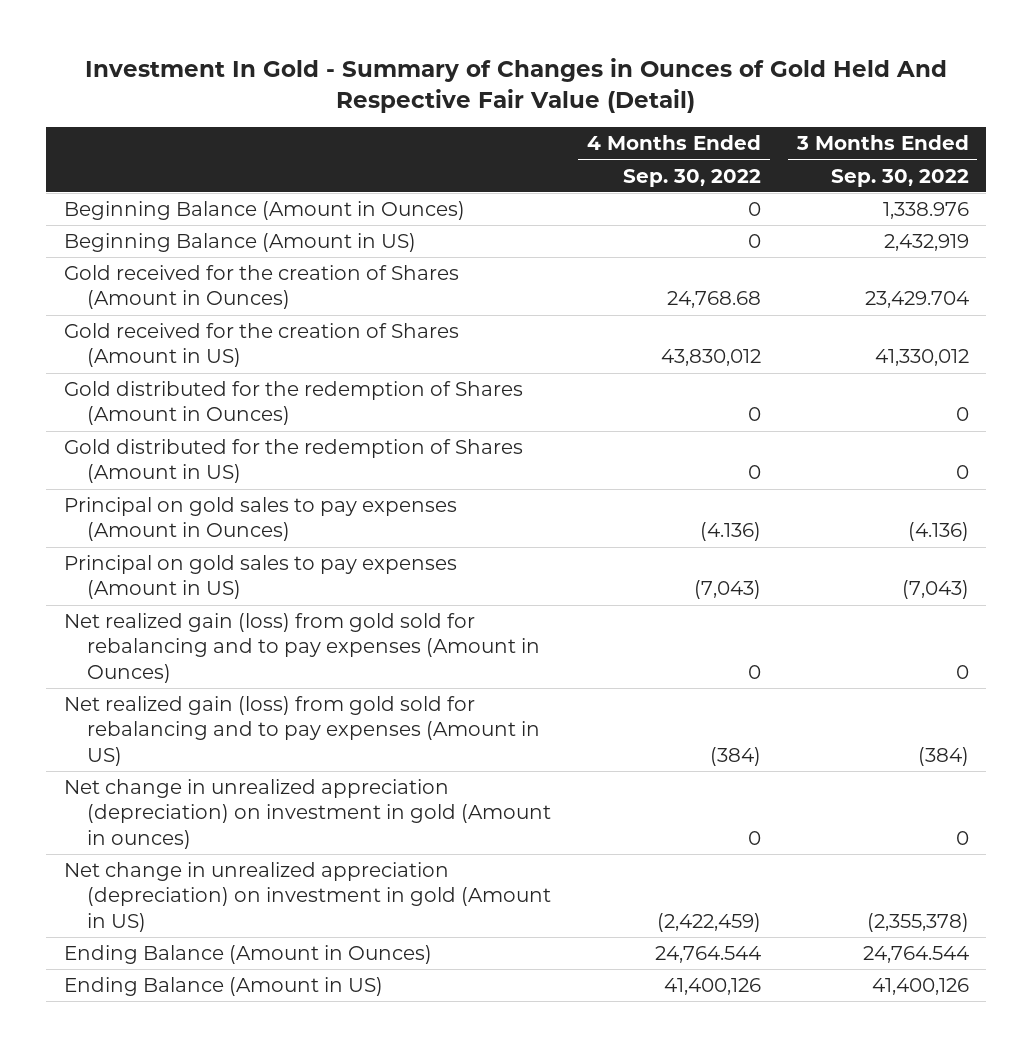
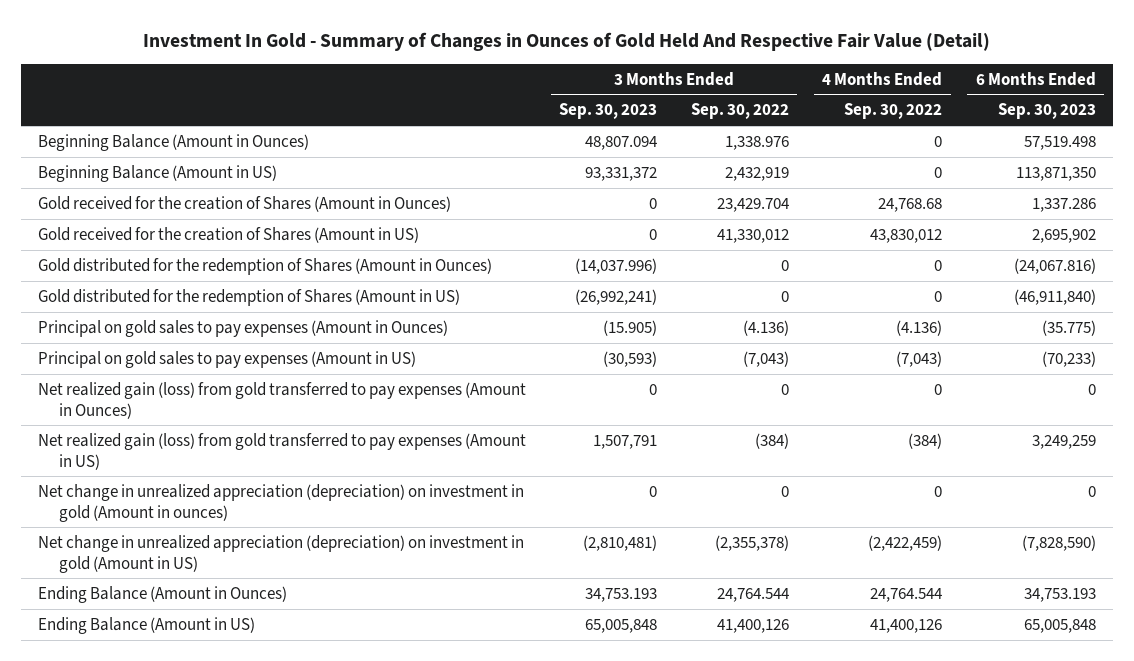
- | 4 Months Ended Sep. 30, 2022 | 3 Months Ended Sep. 30, 2022
+ | 3 Months Ended Sep. 30, 2023 | 3 Months Ended Sep. 30, 2022 | 4 Months Ended Sep. 30, 2022 | 6 Months Ended Sep. 30, 2023
- Net realized gain (loss) from gold sold for rebalancing and to pay expenses (Amount in Ounces) | 0 | 0
- Net realized gain (loss) from gold sold for rebalancing and to pay expenses (Amount in US) | (384) | (384)
+ Net realized gain (loss) from gold transferred to pay expenses (Amount in Ounces) | 0 | 0 | 0 | 0
+ Net realized gain (loss) from gold transferred to pay expenses (Amount in US) | 1,507,791 | (384) | (384) | 3,249,259

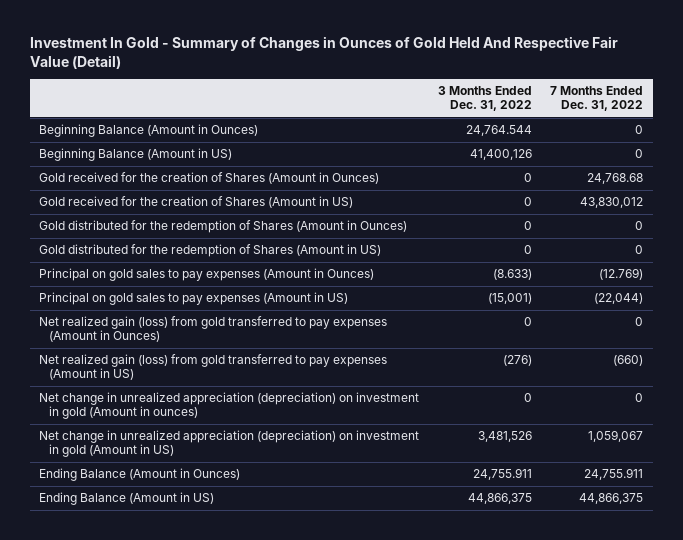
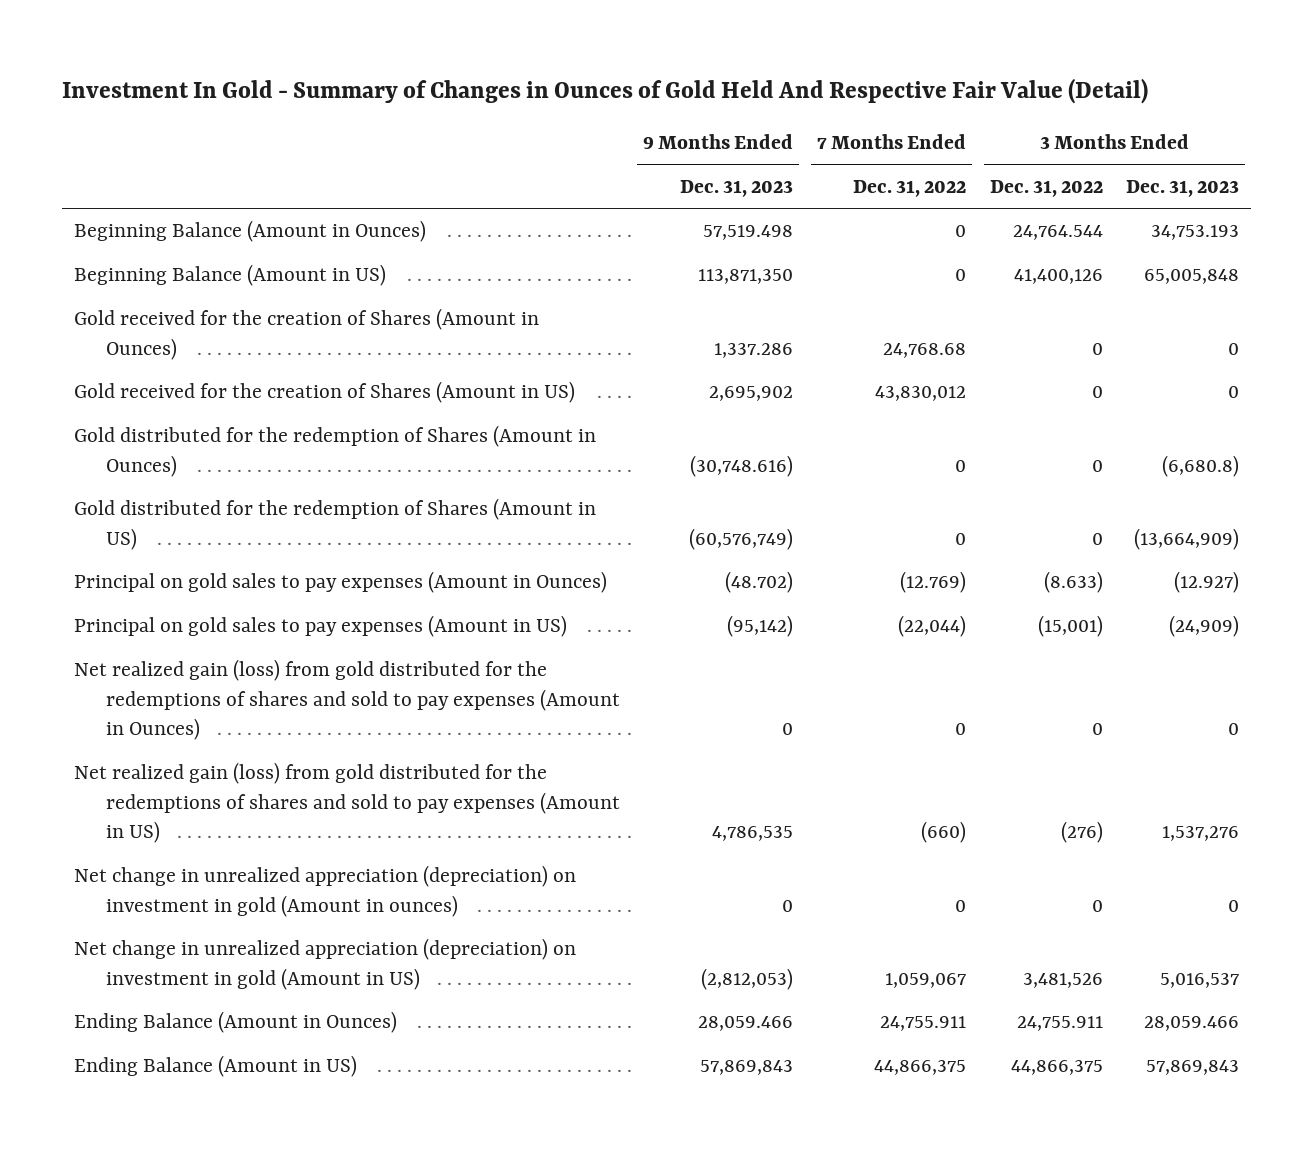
- | 3 Months Ended Dec. 31, 2022 | 7 Months Ended Dec. 31, 2022
+ | 9 Months Ended Dec. 31, 2023 | 7 Months Ended Dec. 31, 2022 | 3 Months Ended Dec. 31, 2022 | 3 Months Ended Dec. 31, 2023
- Net realized gain (loss) from gold transferred to pay expenses (Amount in Ounces) | 0 | 0
- Net realized gain (loss) from gold transferred to pay expenses (Amount in US) | (276) | (660)
+ Net realized gain (loss) from gold distributed for the redemptions of shares and sold to pay expenses (Amount in Ounces) | 0 | 0 | 0 | 0
+ Net realized gain (loss) from gold distributed for the redemptions of shares and sold to pay expenses (Amount in US) | 4,786,535 | (660) | (276) | 1,537,276

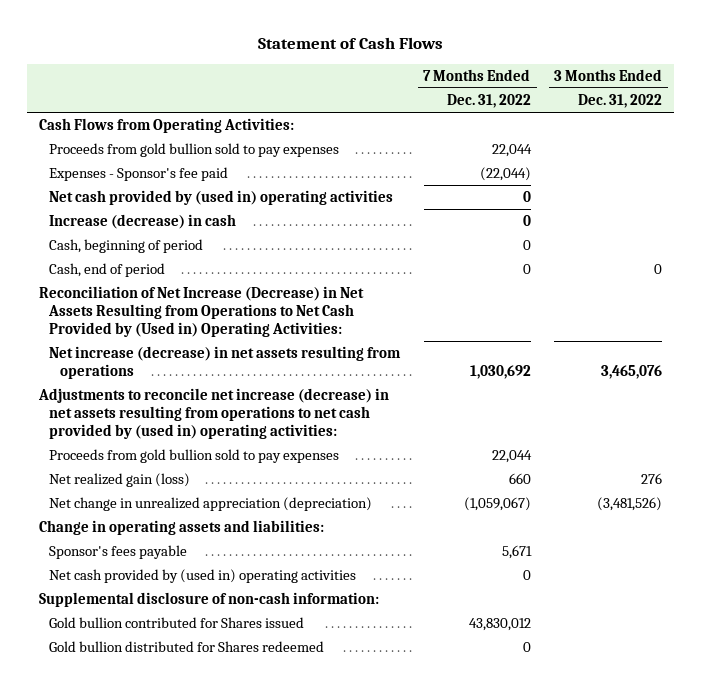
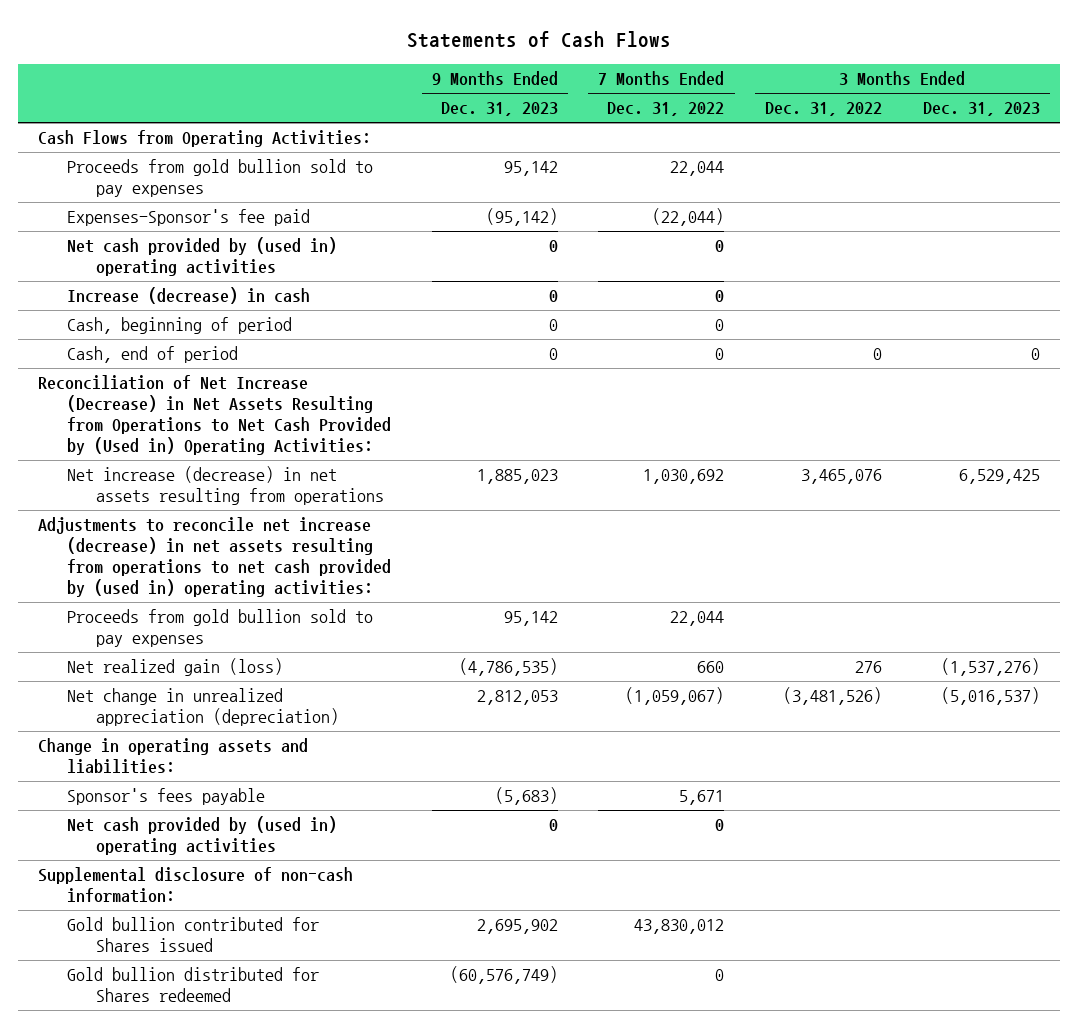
- Statement of Cash Flows
+ Statements of Cash Flows
- | 7 Months Ended Dec. 31, 2022 | 3 Months Ended Dec. 31, 2022
+ | 9 Months Ended Dec. 31, 2023 | 7 Months Ended Dec. 31, 2022 | 3 Months Ended Dec. 31, 2022 | 3 Months Ended Dec. 31, 2023
- Expenses - Sponsor's fee paid | (22,044) |
+ Expenses-Sponsor's fee paid | (95,142) | (22,044) | |

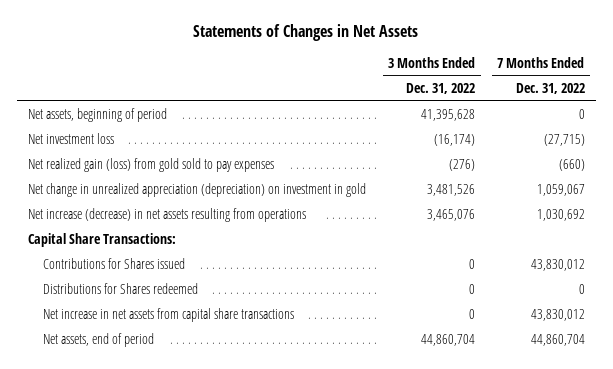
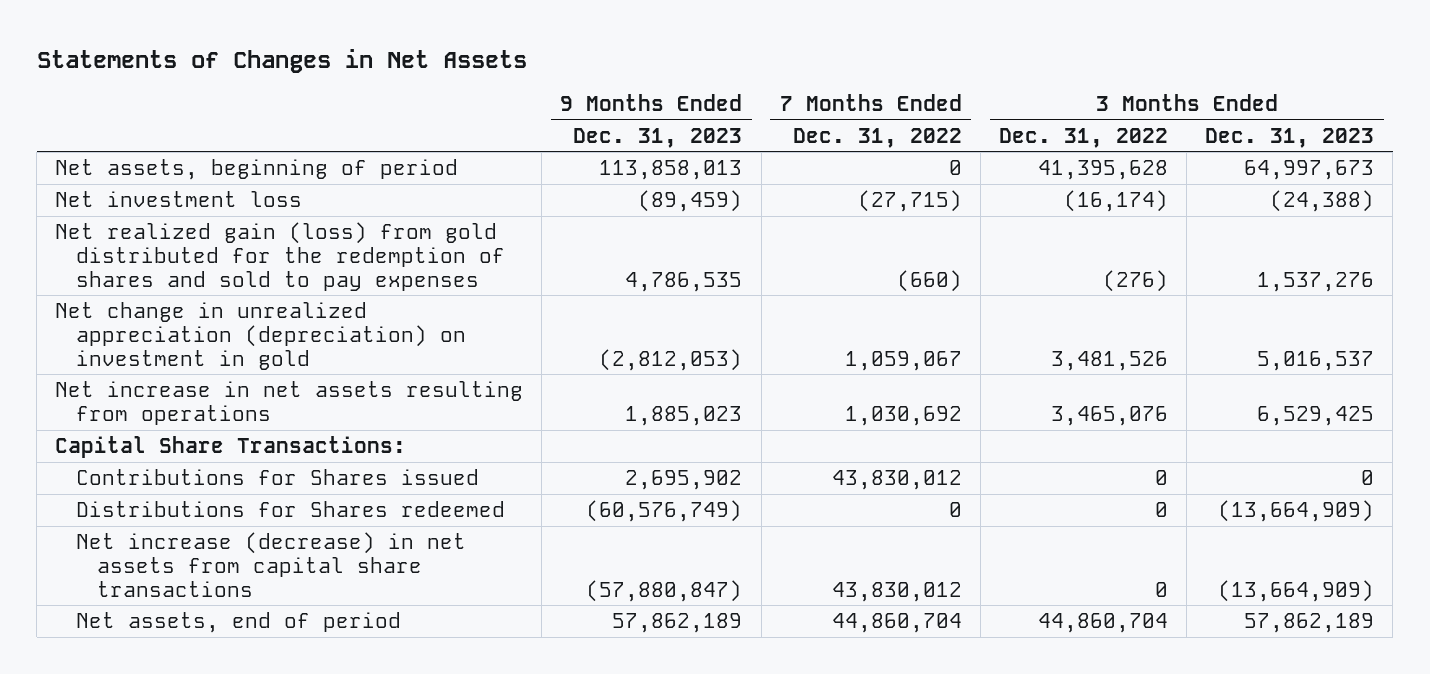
- | 3 Months Ended Dec. 31, 2022 | 7 Months Ended Dec. 31, 2022
+ | 9 Months Ended Dec. 31, 2023 | 7 Months Ended Dec. 31, 2022 | 3 Months Ended Dec. 31, 2022 | 3 Months Ended Dec. 31, 2023
- Net realized gain (loss) from gold sold to pay expenses | (276) | (660)
+ Net realized gain (loss) from gold distributed for the redemption of shares and sold to pay expenses | 4,786,535 | (660) | (276) | 1,537,276
- Net increase (decrease) in net assets resulting from operations | 3,465,076 | 1,030,692
+ Net increase in net assets resulting from operations | 1,885,023 | 1,030,692 | 3,465,076 | 6,529,425
- Net increase in net assets from capital share transactions | 0 | 43,830,012
+ Net increase (decrease) in net assets from capital share transactions | (57,880,847) | 43,830,012 | 0 | (13,664,909)

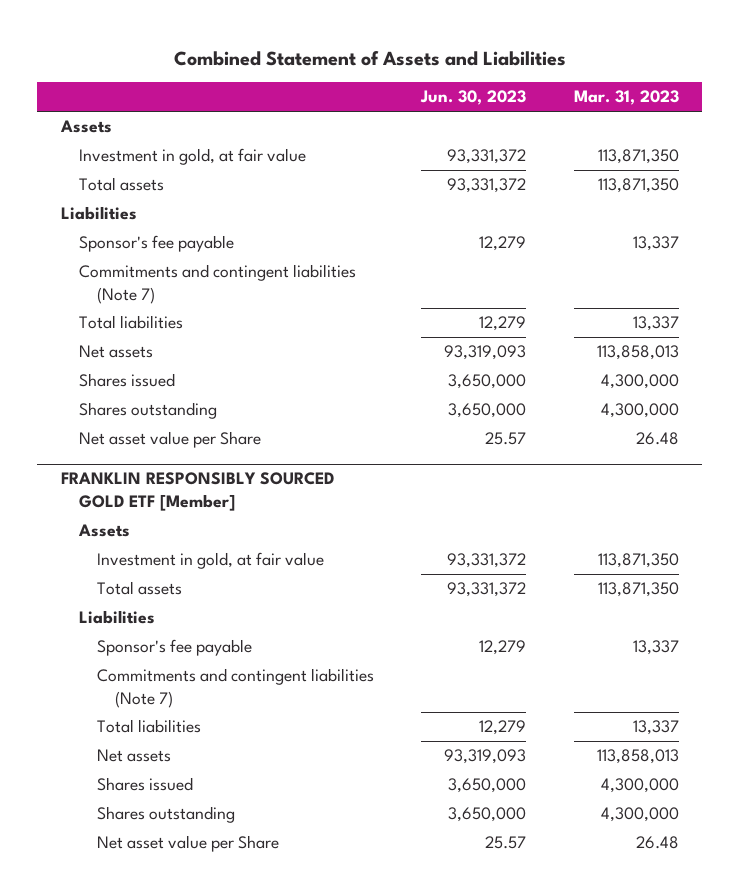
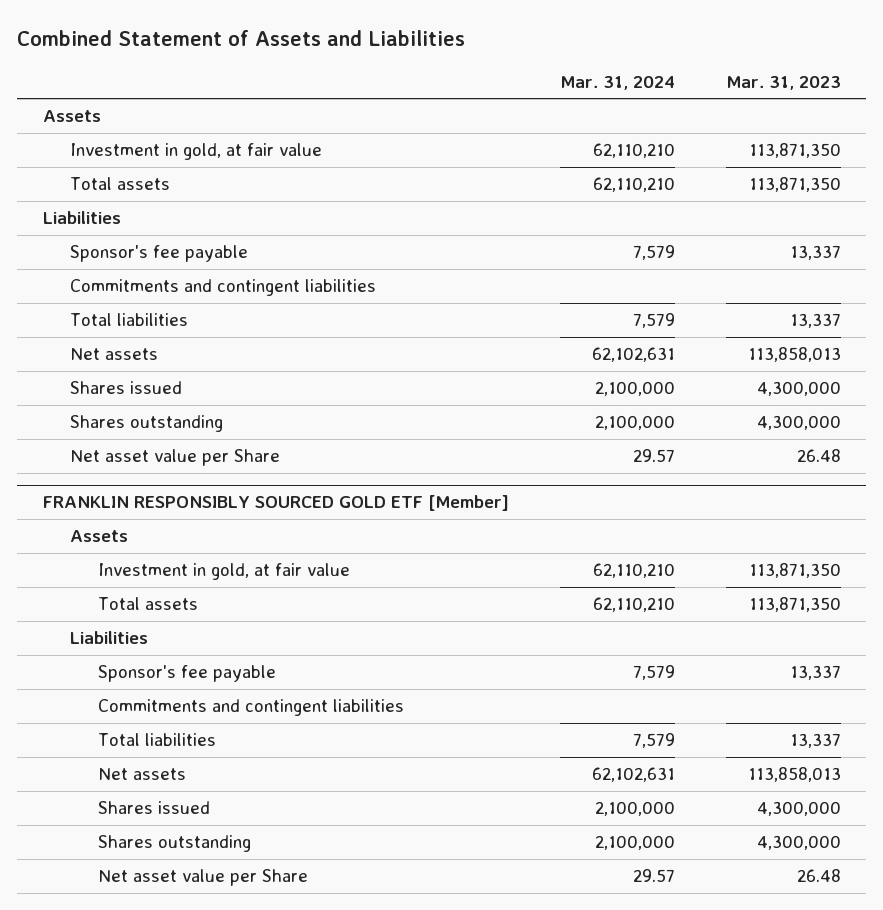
- | Jun. 30, 2023 | Mar. 31, 2023
+ | Mar. 31, 2024 | Mar. 31, 2023
- Commitments and contingent liabilities (Note 7)
+ Commitments and contingent liabilities
@ FRANKLIN RESPONSIBLY SOURCED GOLD ETF [Member]
- Commitments and contingent liabilities (Note 7)
+ Commitments and contingent liabilities

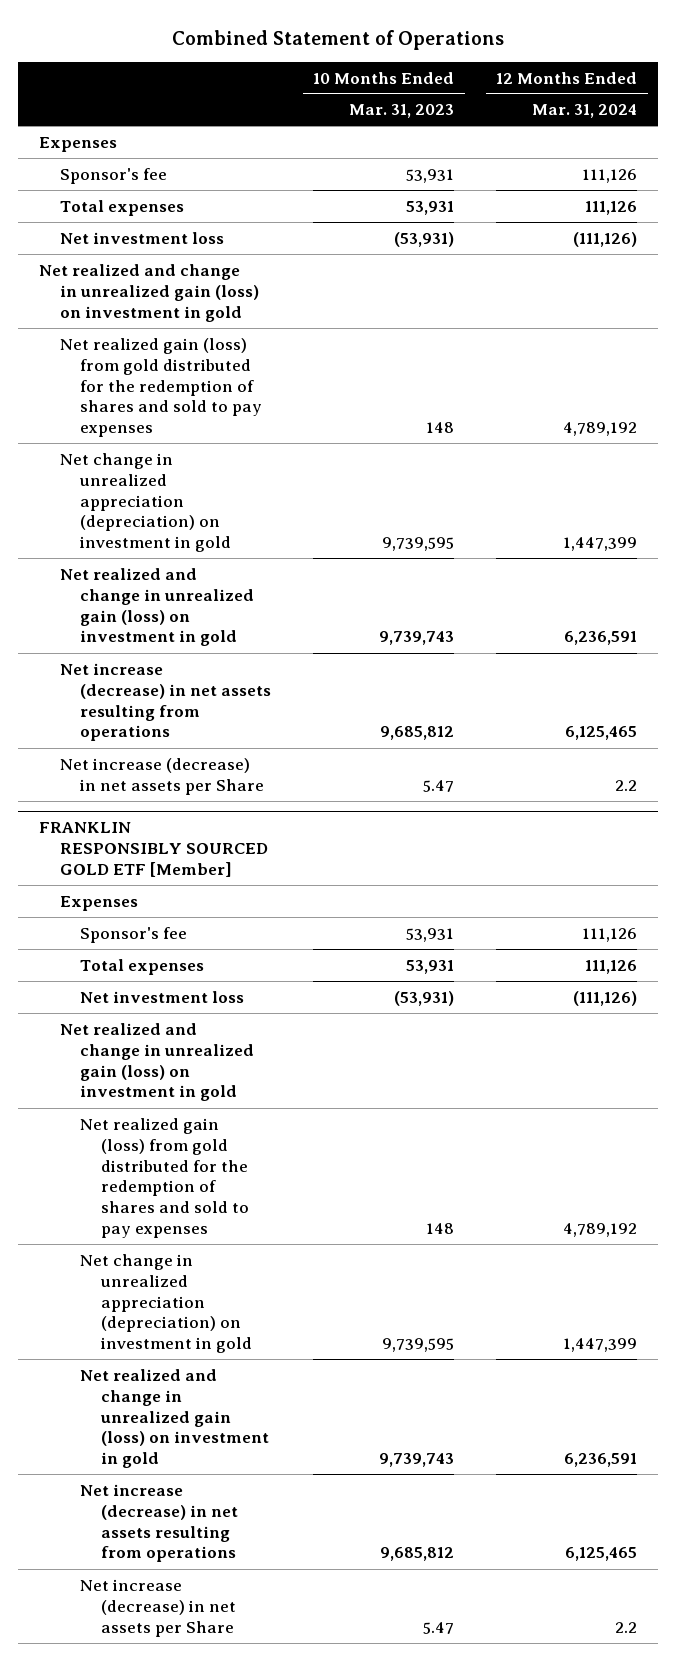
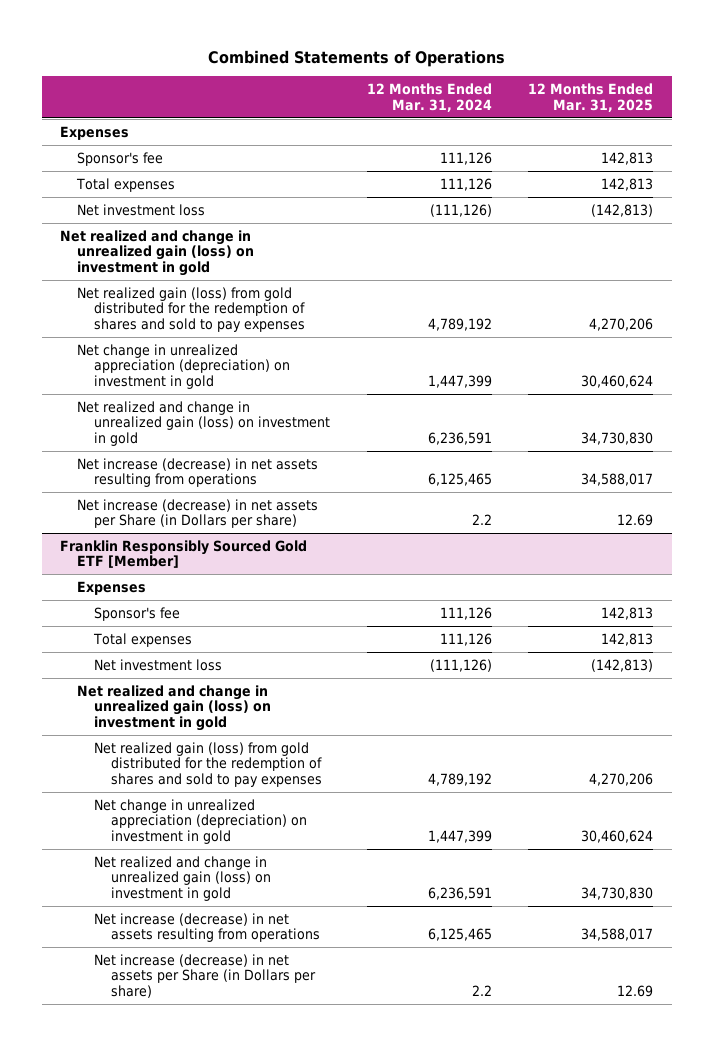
- Combined Statement of Operations
+ Combined Statements of Operations
- | 10 Months Ended Mar. 31, 2023 | 12 Months Ended Mar. 31, 2024
+ | 12 Months Ended Mar. 31, 2024 | 12 Months Ended Mar. 31, 2025
- Net increase (decrease) in net assets per Share | 5.47 | 2.2
- FRANKLIN RESPONSIBLY SOURCED GOLD ETF [Member]
+ Net increase (decrease) in net assets per Share (in Dollars per share) | 2.2 | 12.69
+ Franklin Responsibly Sourced Gold ETF [Member]
- Net increase (decrease) in net assets per Share | 5.47 | 2.2
+ Net increase (decrease) in net assets per Share (in Dollars per share) | 2.2 | 12.69

